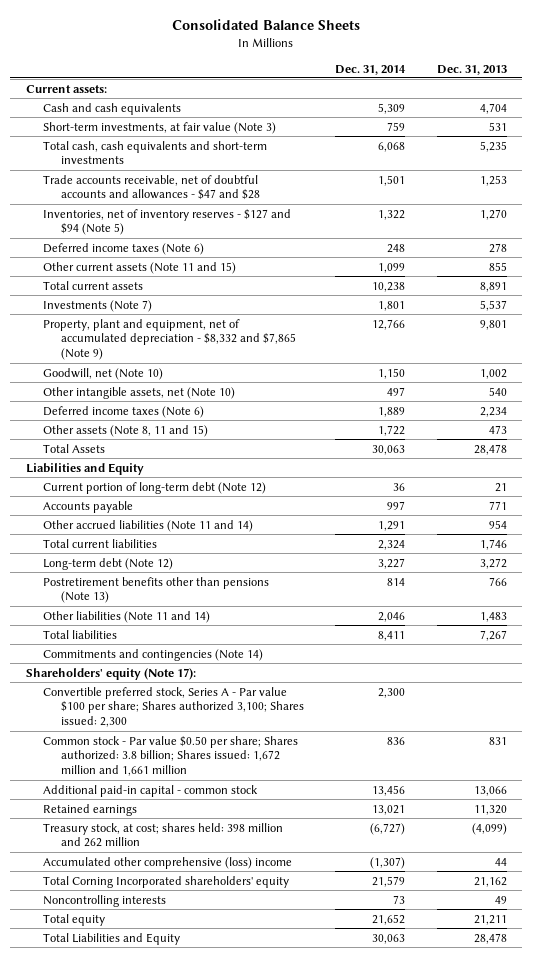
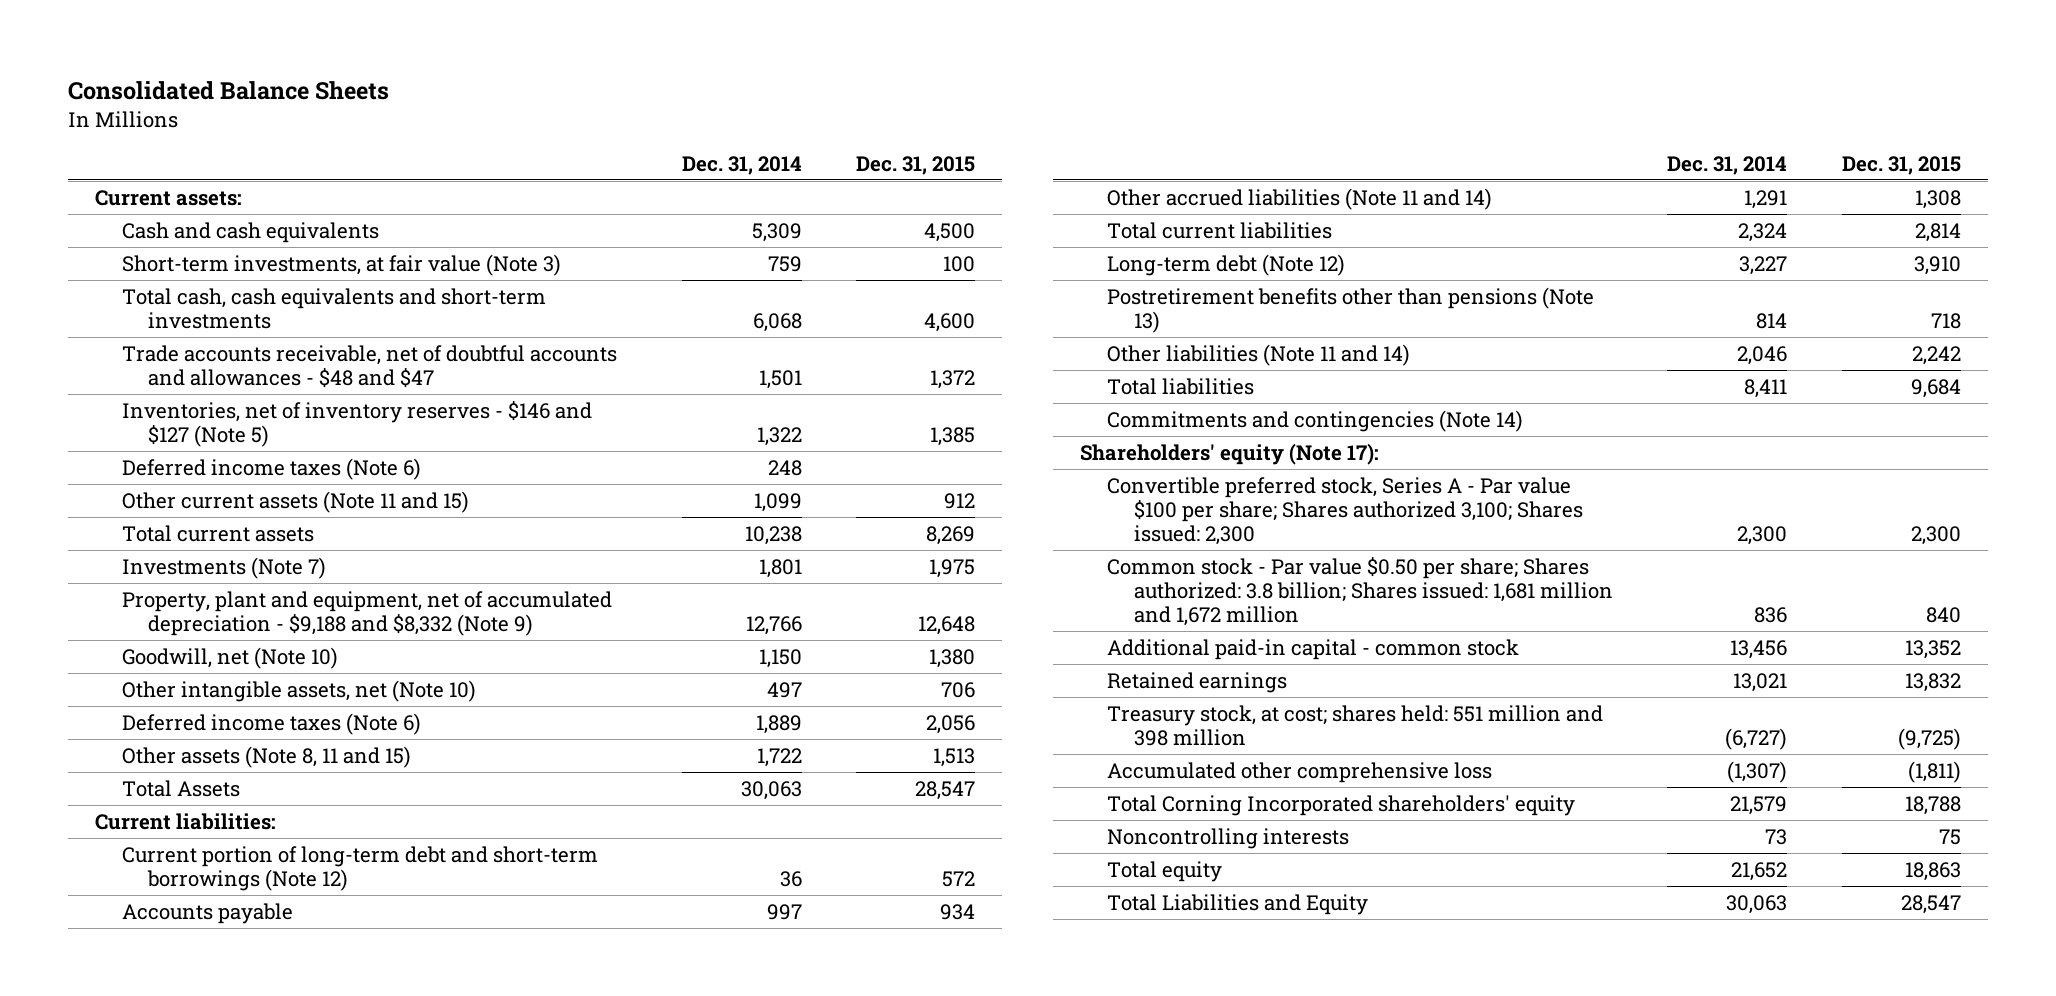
- | Dec. 31, 2014 | Dec. 31, 2013
+ | Dec. 31, 2014 | Dec. 31, 2015
- Trade accounts receivable, net of doubtful accounts and allowances - $47 and $28 | 1,501 | 1,253
- Inventories, net of inventory reserves - $127 and $94 (Note 5) | 1,322 | 1,270
+ Trade accounts receivable, net of doubtful accounts and allowances - $48 and $47 | 1,501 | 1,372
+ Inventories, net of inventory reserves - $146 and $127 (Note 5) | 1,322 | 1,385
- Property, plant and equipment, net of accumulated depreciation - $8,332 and $7,865 (Note 9) | 12,766 | 9,801
+ Property, plant and equipment, net of accumulated depreciation - $9,188 and $8,332 (Note 9) | 12,766 | 12,648
- Liabilities and Equity
- Current portion of long-term debt (Note 12) | 36 | 21
+ Current liabilities:
+ Current portion of long-term debt and short-term borrowings (Note 12) | 36 | 572
- Common stock - Par value $0.50 per share; Shares authorized: 3.8 billion; Shares issued: 1,672 million and 1,661 million | 836 | 831
+ Common stock - Par value $0.50 per share; Shares authorized: 3.8 billion; Shares issued: 1,681 million and 1,672 million | 836 | 840
- Treasury stock, at cost; shares held: 398 million and 262 million | (6,727) | (4,099)
- Accumulated other comprehensive (loss) income | (1,307) | 44
+ Treasury stock, at cost; shares held: 551 million and 398 million | (6,727) | (9,725)
+ Accumulated other comprehensive loss | (1,307) | (1,811)

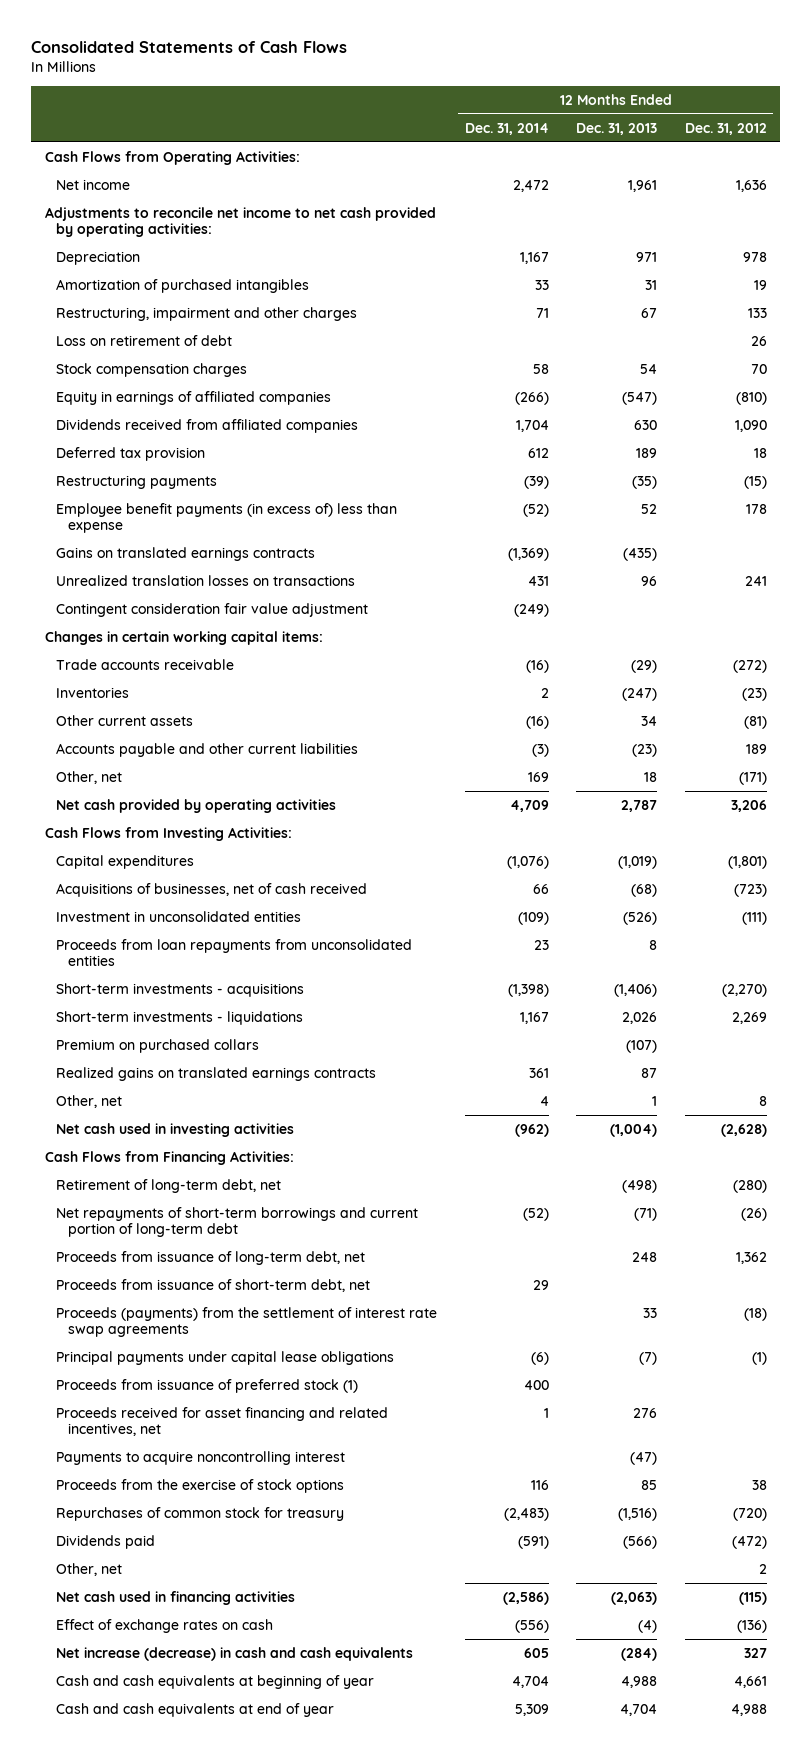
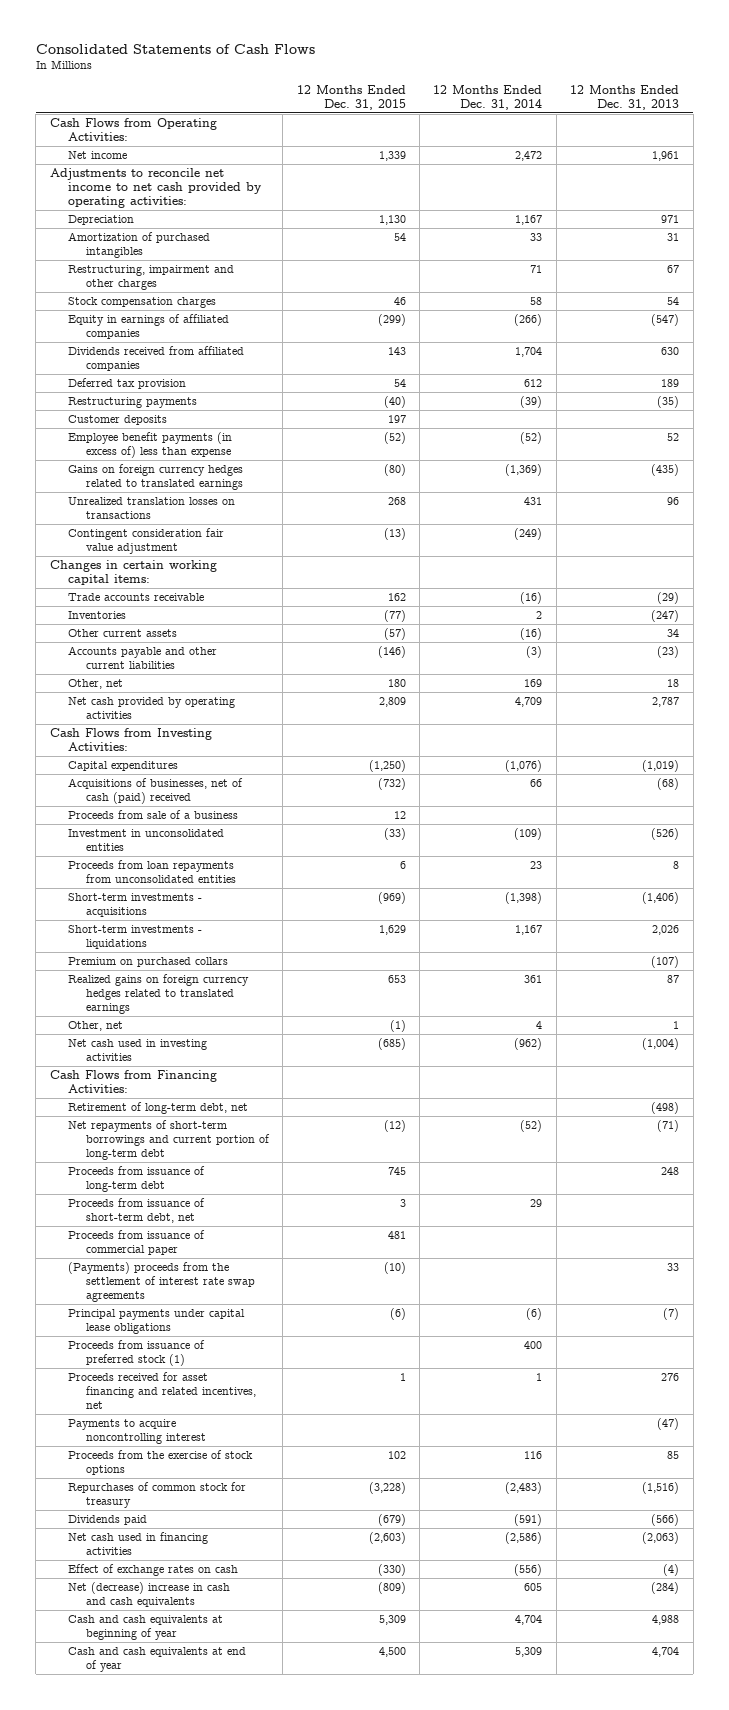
- | 12 Months Ended Dec. 31, 2014 | 12 Months Ended Dec. 31, 2013 | 12 Months Ended Dec. 31, 2012
+ | 12 Months Ended Dec. 31, 2015 | 12 Months Ended Dec. 31, 2014 | 12 Months Ended Dec. 31, 2013
- Loss on retirement of debt | | | 26
+ Customer deposits | 197 | |
- Gains on translated earnings contracts | (1,369) | (435) |
+ Gains on foreign currency hedges related to translated earnings | (80) | (1,369) | (435)
- Acquisitions of businesses, net of cash received | 66 | (68) | (723)
+ Acquisitions of businesses, net of cash (paid) received | (732) | 66 | (68)
+ Proceeds from sale of a business | 12 | |
- Realized gains on translated earnings contracts | 361 | 87 |
+ Realized gains on foreign currency hedges related to translated earnings | 653 | 361 | 87
- Proceeds from issuance of long-term debt, net | | 248 | 1,362
+ Proceeds from issuance of long-term debt | 745 | | 248
- Proceeds (payments) from the settlement of interest rate swap agreements | | 33 | (18)
+ Proceeds from issuance of commercial paper | 481 | |
+ (Payments) proceeds from the settlement of interest rate swap agreements | (10) | | 33
- Other, net | | | 2
- Net increase (decrease) in cash and cash equivalents | 605 | (284) | 327
+ Net (decrease) increase in cash and cash equivalents | (809) | 605 | (284)

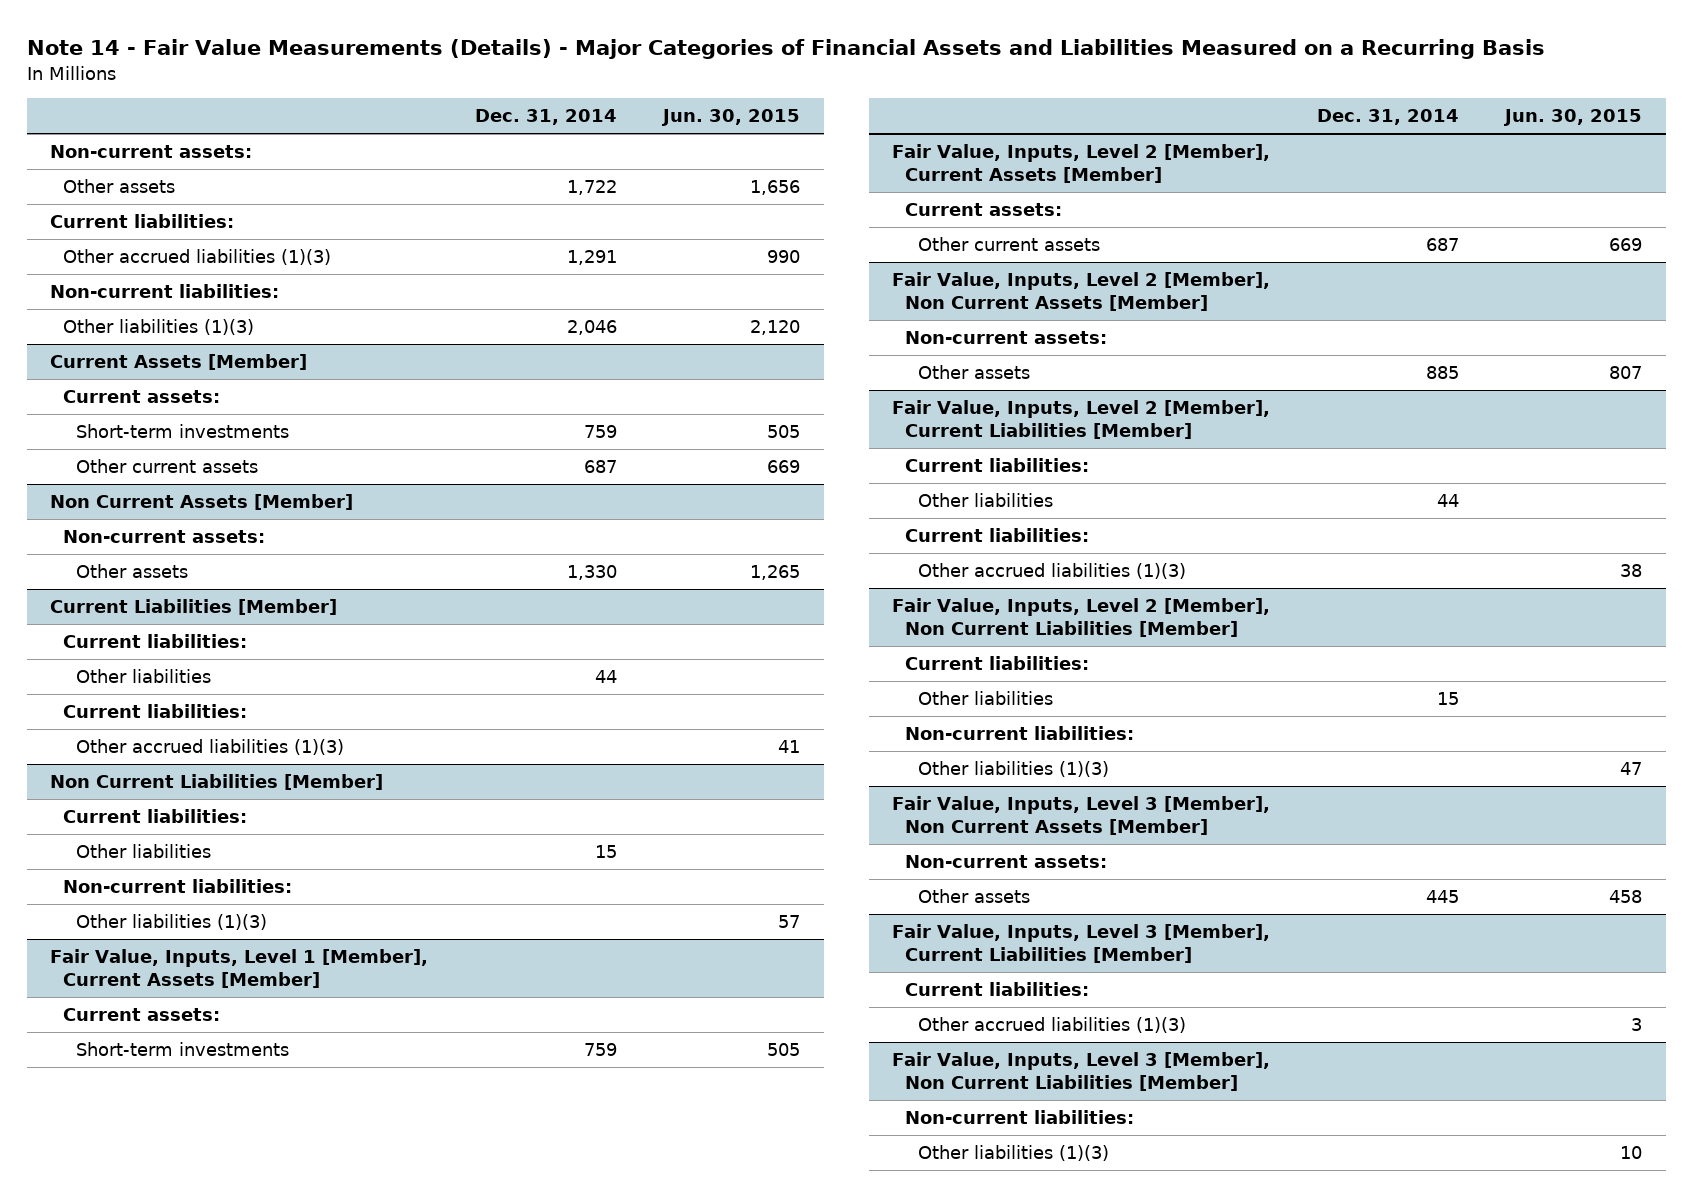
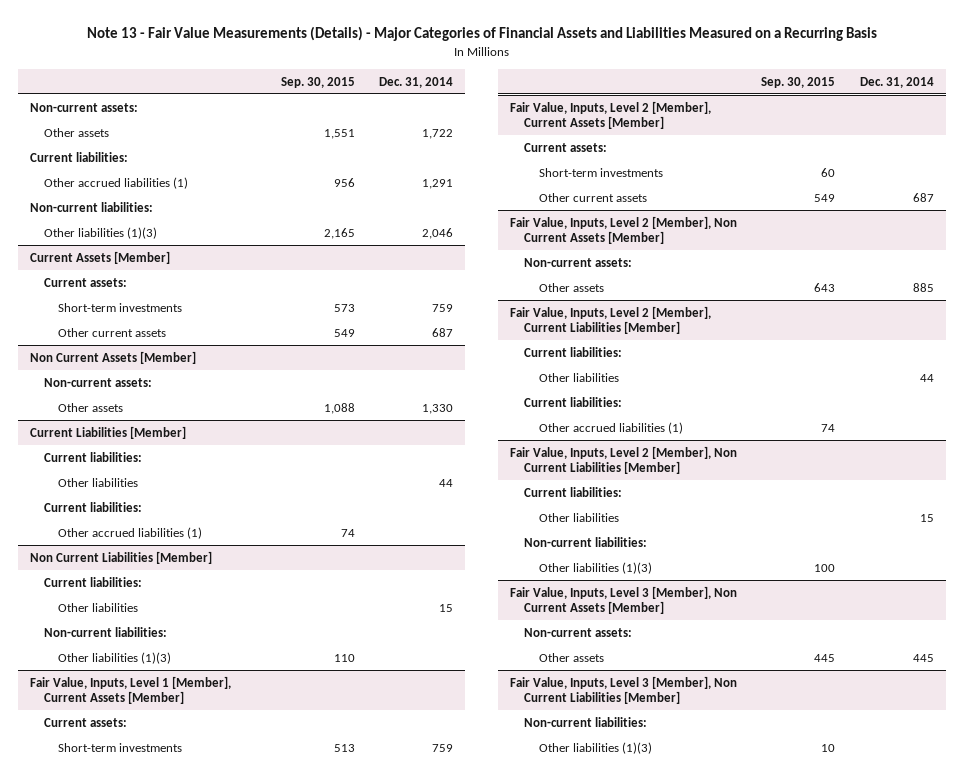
- Note 14 - Fair Value Measurements (Details) - Major Categories of Financial Assets and Liabilities Measured on a Recurring Basis
+ Note 13 - Fair Value Measurements (Details) - Major Categories of Financial Assets and Liabilities Measured on a Recurring Basis
- | Dec. 31, 2014 | Jun. 30, 2015
+ | Sep. 30, 2015 | Dec. 31, 2014
- Other accrued liabilities (1)(3) | 1,291 | 990
+ Other accrued liabilities (1) | 956 | 1,291
@ Current Liabilities [Member]
- Other accrued liabilities (1)(3) | | 41
+ Other accrued liabilities (1) | 74 |
@ Fair Value, Inputs, Level 2 [Member], Current Assets [Member]
+ Short-term investments | 60 |
@ Fair Value, Inputs, Level 2 [Member], Current Liabilities [Member]
- Other accrued liabilities (1)(3) | | 38
+ Other accrued liabilities (1) | 74 |
- Fair Value, Inputs, Level 3 [Member], Current Liabilities [Member]
- Current liabilities:
- Other accrued liabilities (1)(3) | | 3

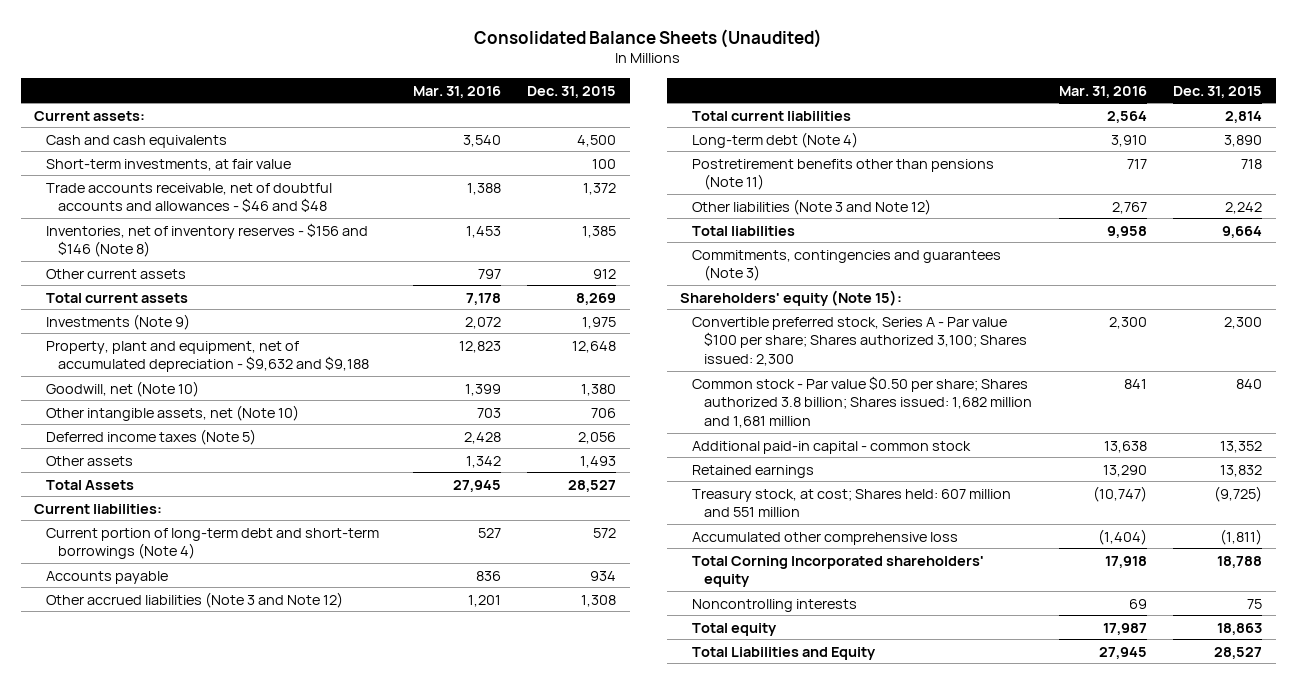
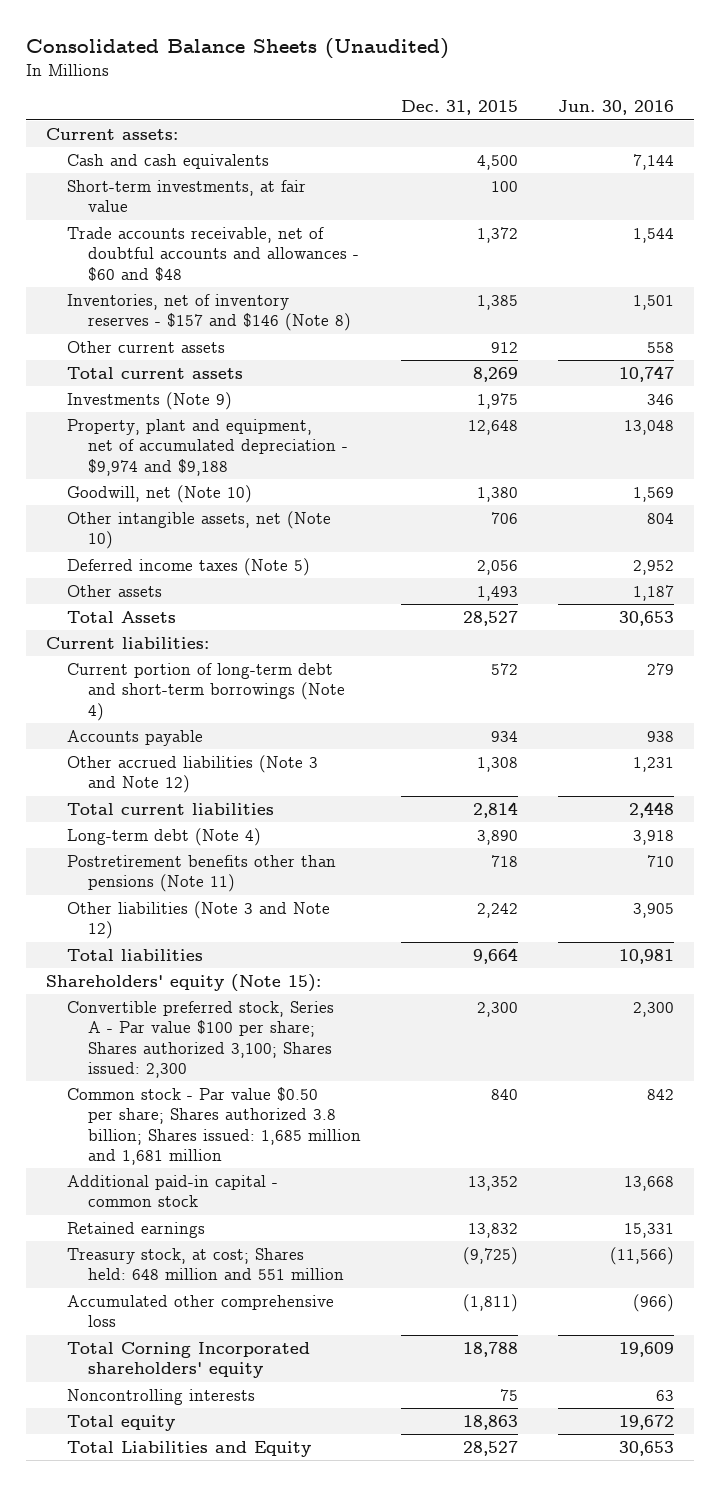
- | Mar. 31, 2016 | Dec. 31, 2015
+ | Dec. 31, 2015 | Jun. 30, 2016
- Trade accounts receivable, net of doubtful accounts and allowances - $46 and $48 | 1,388 | 1,372
- Inventories, net of inventory reserves - $156 and $146 (Note 8) | 1,453 | 1,385
+ Trade accounts receivable, net of doubtful accounts and allowances - $60 and $48 | 1,372 | 1,544
+ Inventories, net of inventory reserves - $157 and $146 (Note 8) | 1,385 | 1,501
- Property, plant and equipment, net of accumulated depreciation - $9,632 and $9,188 | 12,823 | 12,648
+ Property, plant and equipment, net of accumulated depreciation - $9,974 and $9,188 | 12,648 | 13,048
- Commitments, contingencies and guarantees (Note 3)
- Common stock - Par value $0.50 per share; Shares authorized 3.8 billion; Shares issued: 1,682 million and 1,681 million | 841 | 840
+ Common stock - Par value $0.50 per share; Shares authorized 3.8 billion; Shares issued: 1,685 million and 1,681 million | 840 | 842
- Treasury stock, at cost; Shares held: 607 million and 551 million | (10,747) | (9,725)
+ Treasury stock, at cost; Shares held: 648 million and 551 million | (9,725) | (11,566)

